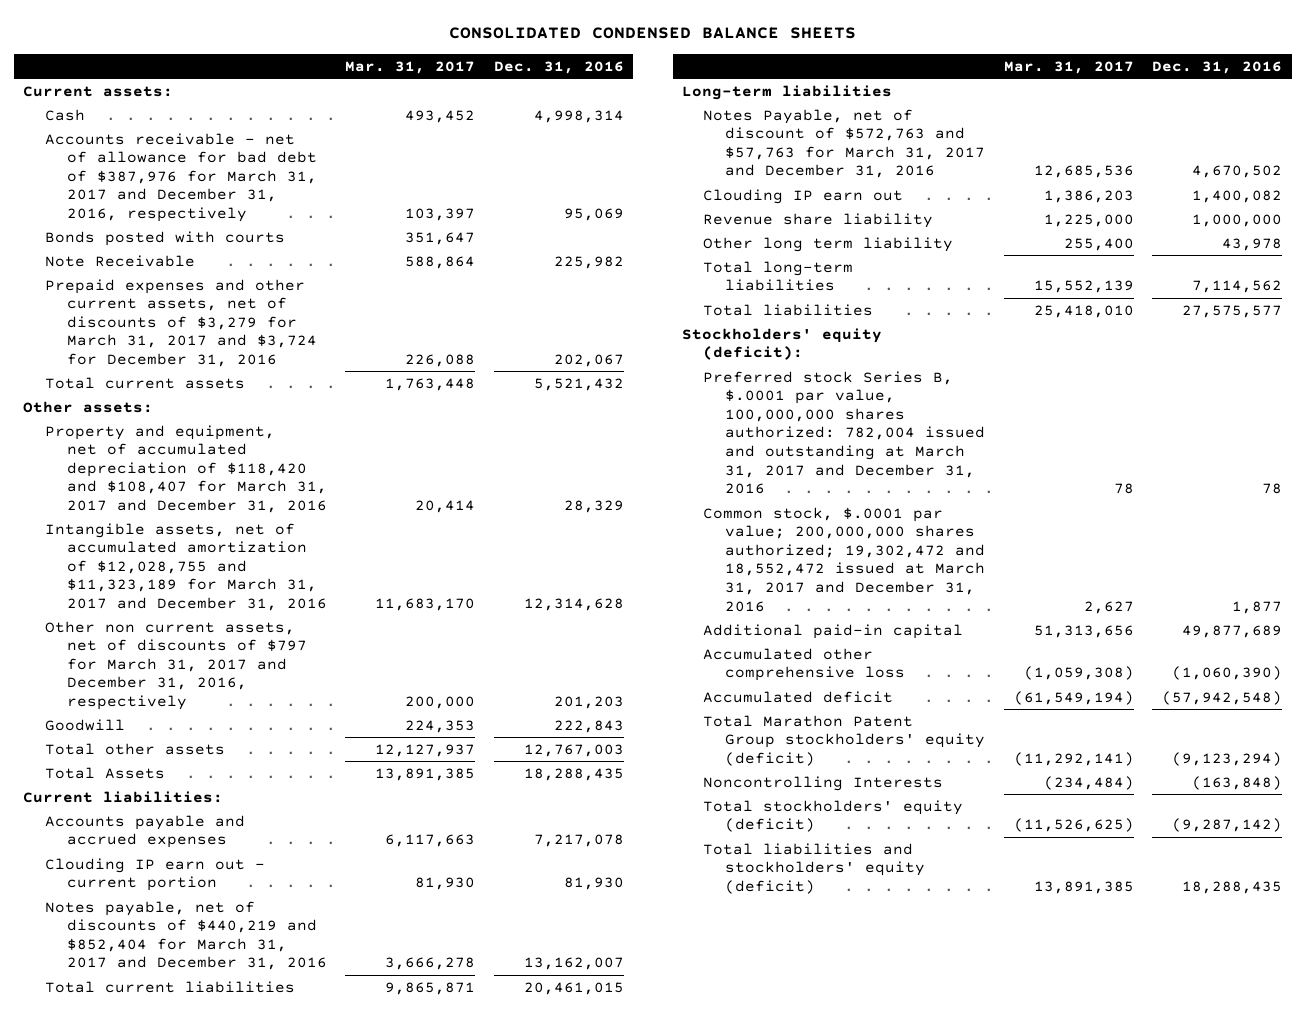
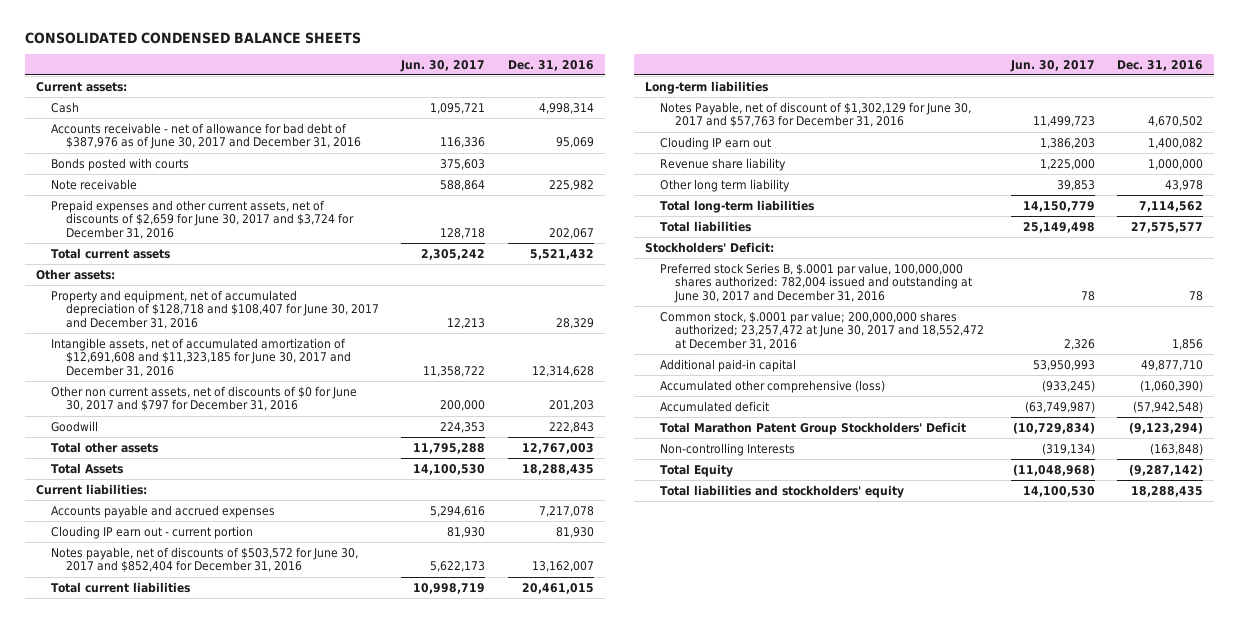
- | Mar. 31, 2017 | Dec. 31, 2016
+ | Jun. 30, 2017 | Dec. 31, 2016
- Accounts receivable - net of allowance for bad debt of $387,976 for March 31, 2017 and December 31, 2016, respectively | 103,397 | 95,069
+ Accounts receivable - net of allowance for bad debt of $387,976 as of June 30, 2017 and December 31, 2016 | 116,336 | 95,069
- Note Receivable | 588,864 | 225,982
- Prepaid expenses and other current assets, net of discounts of $3,279 for March 31, 2017 and $3,724 for December 31, 2016 | 226,088 | 202,067
+ Note receivable | 588,864 | 225,982
+ Prepaid expenses and other current assets, net of discounts of $2,659 for June 30, 2017 and $3,724 for December 31, 2016 | 128,718 | 202,067
- Property and equipment, net of accumulated depreciation of $118,420 and $108,407 for March 31, 2017 and December 31, 2016 | 20,414 | 28,329
- Intangible assets, net of accumulated amortization of $12,028,755 and $11,323,189 for March 31, 2017 and December 31, 2016 | 11,683,170 | 12,314,628
- Other non current assets, net of discounts of $797 for March 31, 2017 and December 31, 2016, respectively | 200,000 | 201,203
+ Property and equipment, net of accumulated depreciation of $128,718 and $108,407 for June 30, 2017 and December 31, 2016 | 12,213 | 28,329
+ Intangible assets, net of accumulated amortization of $12,691,608 and $11,323,185 for June 30, 2017 and December 31, 2016 | 11,358,722 | 12,314,628
+ Other non current assets, net of discounts of $0 for June 30, 2017 and $797 for December 31, 2016 | 200,000 | 201,203
- Notes payable, net of discounts of $440,219 and $852,404 for March 31, 2017 and December 31, 2016 | 3,666,278 | 13,162,007
+ Notes payable, net of discounts of $503,572 for June 30, 2017 and $852,404 for December 31, 2016 | 5,622,173 | 13,162,007
- Notes Payable, net of discount of $572,763 and $57,763 for March 31, 2017 and December 31, 2016 | 12,685,536 | 4,670,502
+ Notes Payable, net of discount of $1,302,129 for June 30, 2017 and $57,763 for December 31, 2016 | 11,499,723 | 4,670,502
- Stockholders' equity (deficit):
- Preferred stock Series B, $.0001 par value, 100,000,000 shares authorized: 782,004 issued and outstanding at March 31, 2017 and December 31, 2016 | 78 | 78
- Common stock, $.0001 par value; 200,000,000 shares authorized; 19,302,472 and 18,552,472 issued at March 31, 2017 and December 31, 2016 | 2,627 | 1,877
- Additional paid-in capital | 51,313,656 | 49,877,689
- Accumulated other comprehensive loss | (1,059,308) | (1,060,390)
+ Stockholders' Deficit:
+ Preferred stock Series B, $.0001 par value, 100,000,000 shares authorized: 782,004 issued and outstanding at June 30, 2017 and December 31, 2016 | 78 | 78
+ Common stock, $.0001 par value; 200,000,000 shares authorized; 23,257,472 at June 30, 2017 and 18,552,472 at December 31, 2016 | 2,326 | 1,856
+ Additional paid-in capital | 53,950,993 | 49,877,710
+ Accumulated other comprehensive (loss) | (933,245) | (1,060,390)
- Total Marathon Patent Group stockholders' equity (deficit) | (11,292,141) | (9,123,294)
- Noncontrolling Interests | (234,484) | (163,848)
- Total stockholders' equity (deficit) | (11,526,625) | (9,287,142)
- Total liabilities and stockholders' equity (deficit) | 13,891,385 | 18,288,435
+ Total Marathon Patent Group Stockholders' Deficit | (10,729,834) | (9,123,294)
+ Non-controlling Interests | (319,134) | (163,848)
+ Total Equity | (11,048,968) | (9,287,142)
+ Total liabilities and stockholders' equity | 14,100,530 | 18,288,435

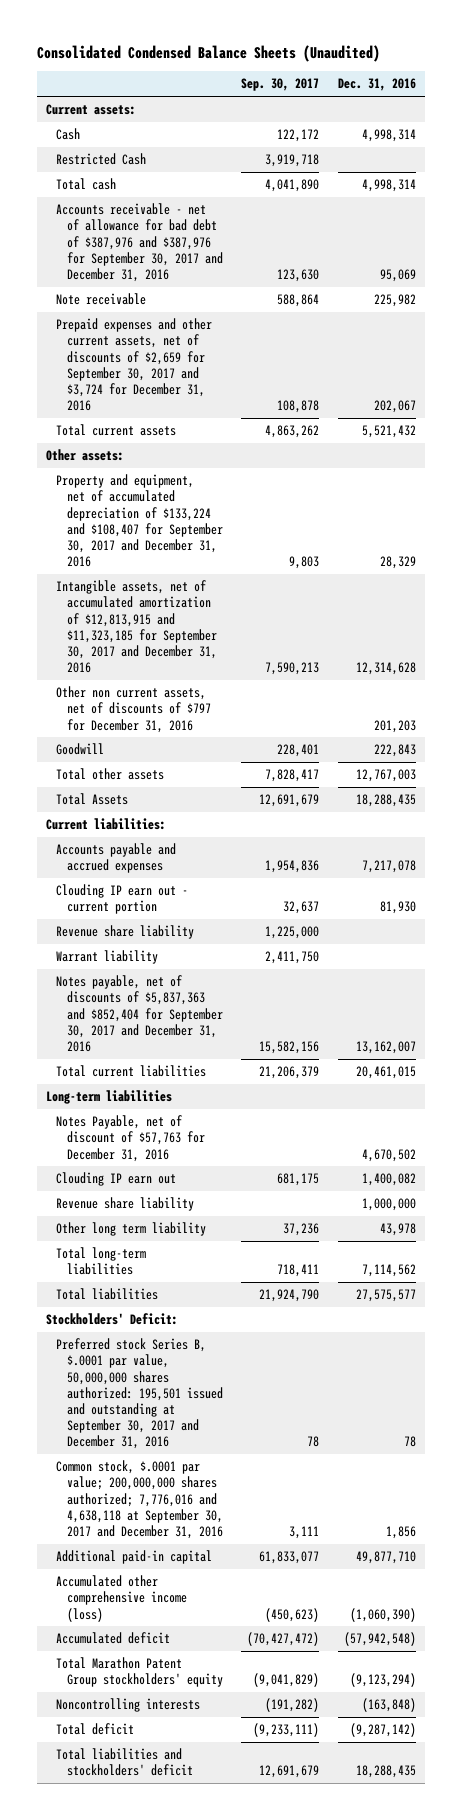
- CONSOLIDATED CONDENSED BALANCE SHEETS
+ Consolidated Condensed Balance Sheets (Unaudited)
- | Jun. 30, 2017 | Dec. 31, 2016
+ | Sep. 30, 2017 | Dec. 31, 2016
- Accounts receivable - net of allowance for bad debt of $387,976 as of June 30, 2017 and December 31, 2016 | 116,336 | 95,069
- Bonds posted with courts | 375,603 |
+ Restricted Cash | 3,919,718 |
+ Total cash | 4,041,890 | 4,998,314
+ Accounts receivable - net of allowance for bad debt of $387,976 and $387,976 for September 30, 2017 and December 31, 2016 | 123,630 | 95,069
- Prepaid expenses and other current assets, net of discounts of $2,659 for June 30, 2017 and $3,724 for December 31, 2016 | 128,718 | 202,067
+ Prepaid expenses and other current assets, net of discounts of $2,659 for September 30, 2017 and $3,724 for December 31, 2016 | 108,878 | 202,067
- Property and equipment, net of accumulated depreciation of $128,718 and $108,407 for June 30, 2017 and December 31, 2016 | 12,213 | 28,329
- Intangible assets, net of accumulated amortization of $12,691,608 and $11,323,185 for June 30, 2017 and December 31, 2016 | 11,358,722 | 12,314,628
- Other non current assets, net of discounts of $0 for June 30, 2017 and $797 for December 31, 2016 | 200,000 | 201,203
+ Property and equipment, net of accumulated depreciation of $133,224 and $108,407 for September 30, 2017 and December 31, 2016 | 9,803 | 28,329
+ Intangible assets, net of accumulated amortization of $12,813,915 and $11,323,185 for September 30, 2017 and December 31, 2016 | 7,590,213 | 12,314,628
+ Other non current assets, net of discounts of $797 for December 31, 2016 | | 201,203
- Notes payable, net of discounts of $503,572 for June 30, 2017 and $852,404 for December 31, 2016 | 5,622,173 | 13,162,007
+ Revenue share liability | 1,225,000 |
+ Warrant liability | 2,411,750 |
+ Notes payable, net of discounts of $5,837,363 and $852,404 for September 30, 2017 and December 31, 2016 | 15,582,156 | 13,162,007
- Notes Payable, net of discount of $1,302,129 for June 30, 2017 and $57,763 for December 31, 2016 | 11,499,723 | 4,670,502
+ Notes Payable, net of discount of $57,763 for December 31, 2016 | | 4,670,502
- Preferred stock Series B, $.0001 par value, 100,000,000 shares authorized: 782,004 issued and outstanding at June 30, 2017 and December 31, 2016 | 78 | 78
- Common stock, $.0001 par value; 200,000,000 shares authorized; 23,257,472 at June 30, 2017 and 18,552,472 at December 31, 2016 | 2,326 | 1,856
+ Preferred stock Series B, $.0001 par value, 50,000,000 shares authorized: 195,501 issued and outstanding at September 30, 2017 and December 31, 2016 | 78 | 78
+ Common stock, $.0001 par value; 200,000,000 shares authorized; 7,776,016 and 4,638,118 at September 30, 2017 and December 31, 2016 | 3,111 | 1,856
- Accumulated other comprehensive (loss) | (933,245) | (1,060,390)
+ Accumulated other comprehensive income (loss) | (450,623) | (1,060,390)
- Total Marathon Patent Group Stockholders' Deficit | (10,729,834) | (9,123,294)
- Non-controlling Interests | (319,134) | (163,848)
- Total Equity | (11,048,968) | (9,287,142)
- Total liabilities and stockholders' equity | 14,100,530 | 18,288,435
+ Total Marathon Patent Group stockholders' equity | (9,041,829) | (9,123,294)
+ Noncontrolling interests | (191,282) | (163,848)
+ Total deficit | (9,233,111) | (9,287,142)
+ Total liabilities and stockholders' deficit | 12,691,679 | 18,288,435

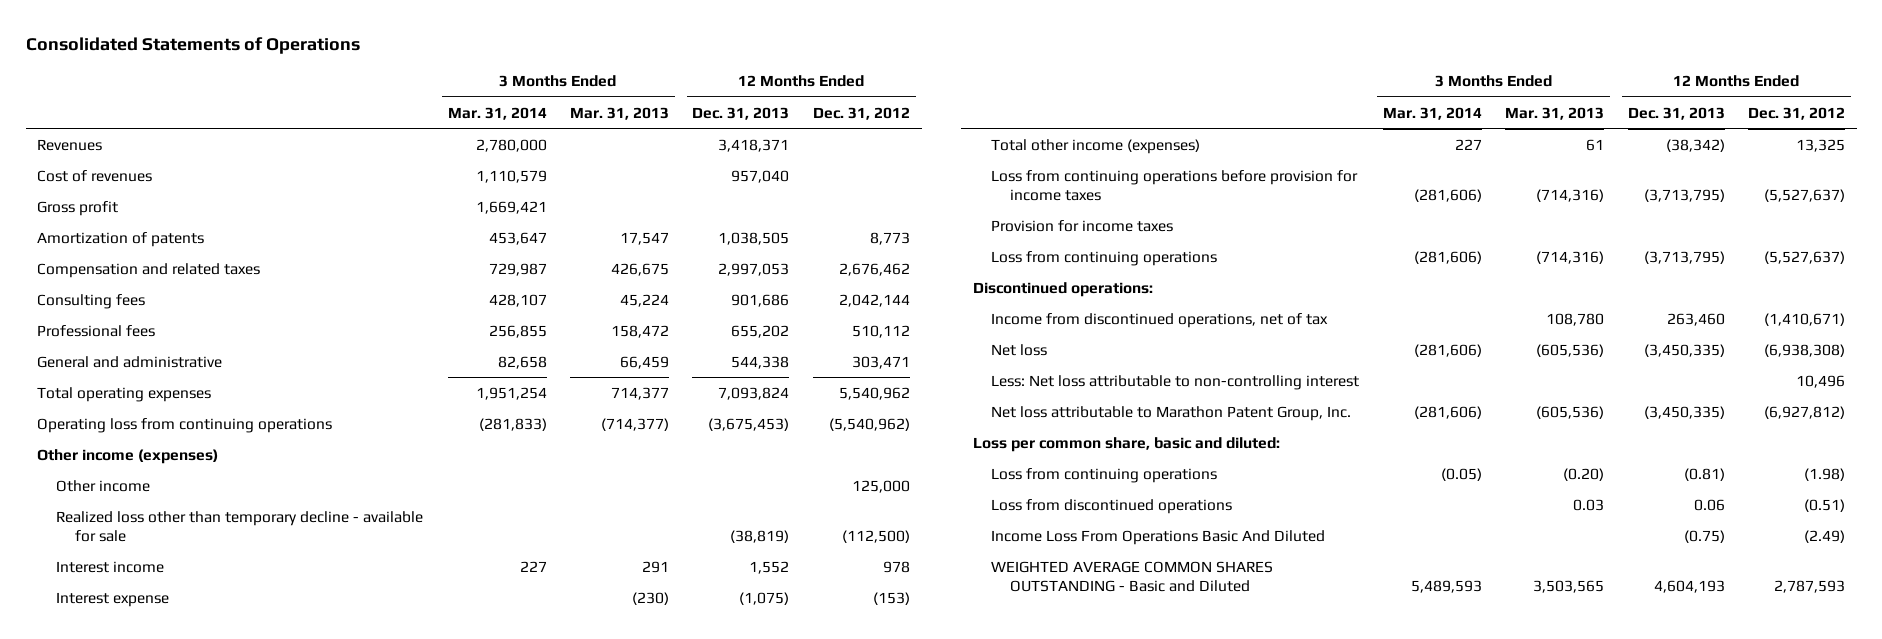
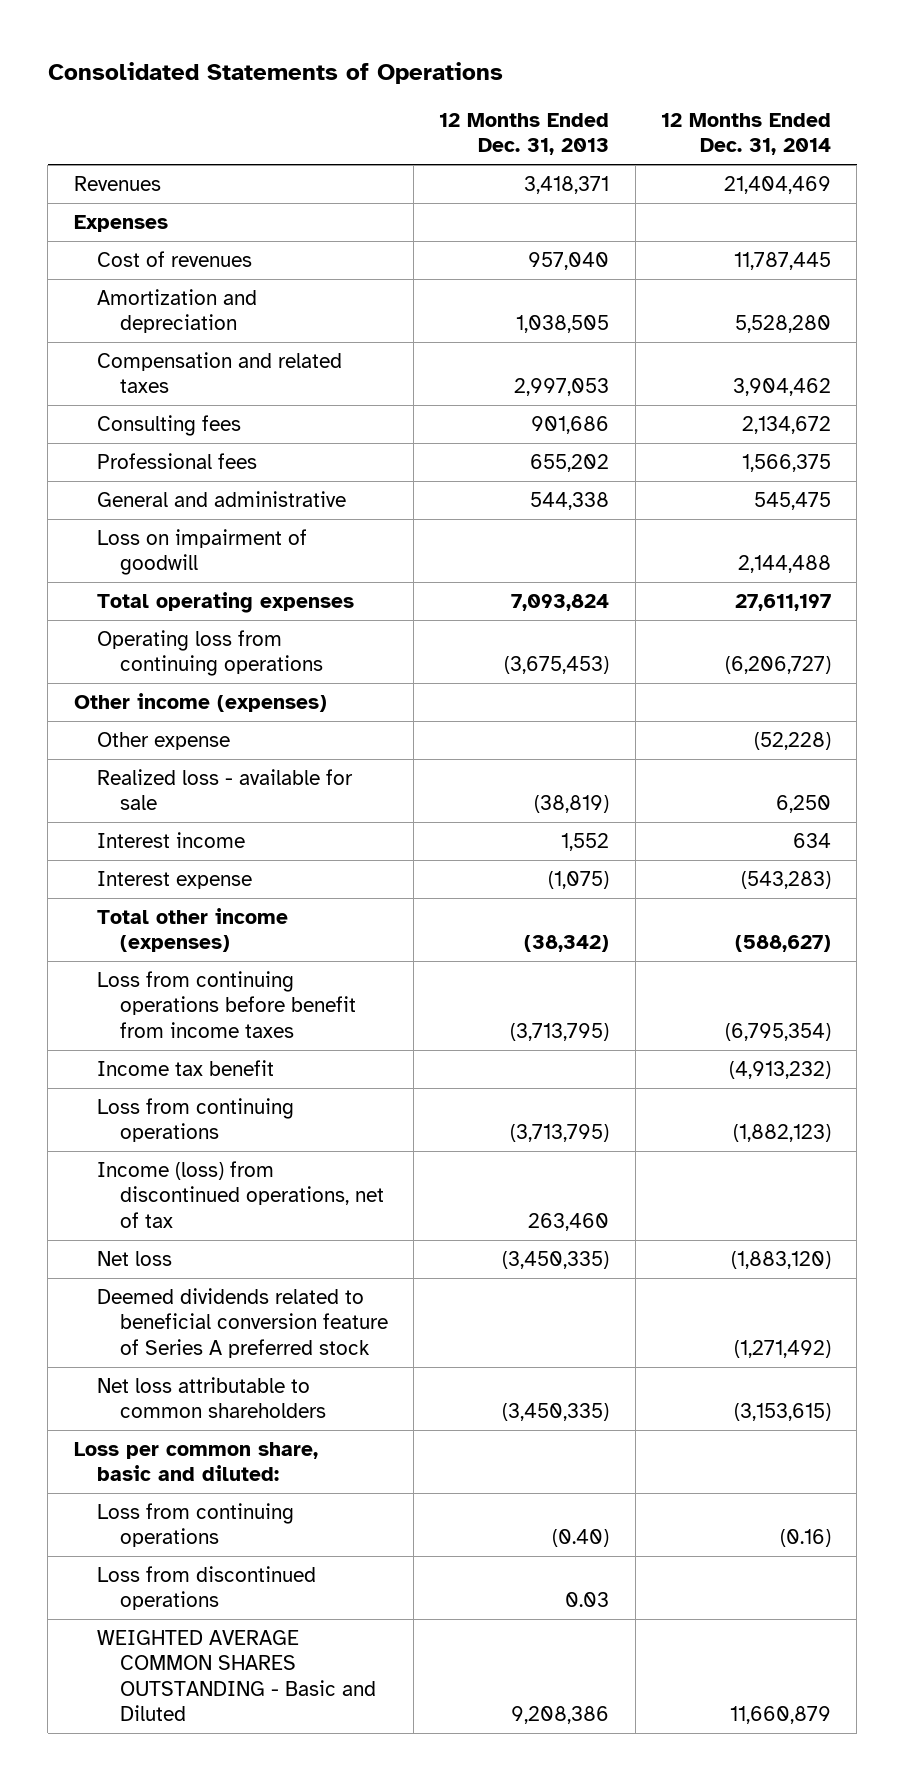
- | 3 Months Ended Mar. 31, 2014 | 3 Months Ended Mar. 31, 2013 | 12 Months Ended Dec. 31, 2013 | 12 Months Ended Dec. 31, 2012
+ | 12 Months Ended Dec. 31, 2013 | 12 Months Ended Dec. 31, 2014
+ Expenses
- Gross profit | 1,669,421 | | |
- Amortization of patents | 453,647 | 17,547 | 1,038,505 | 8,773
+ Amortization and depreciation | 1,038,505 | 5,528,280
+ Loss on impairment of goodwill | | 2,144,488
- Other income | | | | 125,000
- Realized loss other than temporary decline - available for sale | | | (38,819) | (112,500)
+ Other expense | | (52,228)
+ Realized loss - available for sale | (38,819) | 6,250
- Loss from continuing operations before provision for income taxes | (281,606) | (714,316) | (3,713,795) | (5,527,637)
- Provision for income taxes
+ Loss from continuing operations before benefit from income taxes | (3,713,795) | (6,795,354)
+ Income tax benefit | | (4,913,232)
- Discontinued operations:
- Income from discontinued operations, net of tax | | 108,780 | 263,460 | (1,410,671)
+ Income (loss) from discontinued operations, net of tax | 263,460 |
- Less: Net loss attributable to non-controlling interest | | | | 10,496
- Net loss attributable to Marathon Patent Group, Inc. | (281,606) | (605,536) | (3,450,335) | (6,927,812)
+ Deemed dividends related to beneficial conversion feature of Series A preferred stock | | (1,271,492)
+ Net loss attributable to common shareholders | (3,450,335) | (3,153,615)
- Loss from continuing operations | (0.05) | (0.20) | (0.81) | (1.98)
- Loss from discontinued operations | | 0.03 | 0.06 | (0.51)
- Income Loss From Operations Basic And Diluted | | | (0.75) | (2.49)
- WEIGHTED AVERAGE COMMON SHARES OUTSTANDING - Basic and Diluted | 5,489,593 | 3,503,565 | 4,604,193 | 2,787,593
+ Loss from continuing operations | (0.40) | (0.16)
+ Loss from discontinued operations | 0.03 |
+ WEIGHTED AVERAGE COMMON SHARES OUTSTANDING - Basic and Diluted | 9,208,386 | 11,660,879

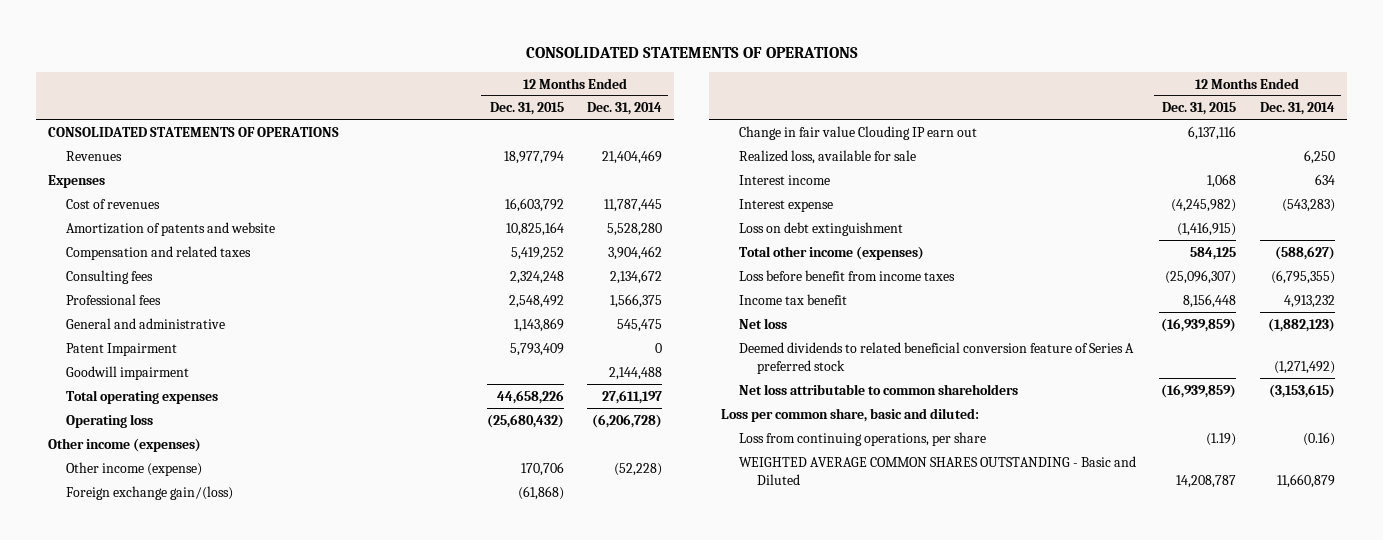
- Consolidated Statements of Operations
+ CONSOLIDATED STATEMENTS OF OPERATIONS
- | 12 Months Ended Dec. 31, 2013 | 12 Months Ended Dec. 31, 2014
+ | 12 Months Ended Dec. 31, 2015 | 12 Months Ended Dec. 31, 2014
+ CONSOLIDATED STATEMENTS OF OPERATIONS
- Amortization and depreciation | 1,038,505 | 5,528,280
+ Amortization of patents and website | 10,825,164 | 5,528,280
- Loss on impairment of goodwill | | 2,144,488
+ Patent Impairment | 5,793,409 | 0
+ Goodwill impairment | | 2,144,488
- Operating loss from continuing operations | (3,675,453) | (6,206,727)
+ Operating loss | (25,680,432) | (6,206,728)
- Other expense | | (52,228)
- Realized loss - available for sale | (38,819) | 6,250
+ Other income (expense) | 170,706 | (52,228)
+ Foreign exchange gain/(loss) | (61,868) |
+ Change in fair value Clouding IP earn out | 6,137,116 |
+ Realized loss, available for sale | | 6,250
+ Loss on debt extinguishment | (1,416,915) |
- Loss from continuing operations before benefit from income taxes | (3,713,795) | (6,795,354)
- Income tax benefit | | (4,913,232)
- Loss from continuing operations | (3,713,795) | (1,882,123)
- Income (loss) from discontinued operations, net of tax | 263,460 |
- Net loss | (3,450,335) | (1,883,120)
- Deemed dividends related to beneficial conversion feature of Series A preferred stock | | (1,271,492)
+ Loss before benefit from income taxes | (25,096,307) | (6,795,355)
+ Income tax benefit | 8,156,448 | 4,913,232
+ Net loss | (16,939,859) | (1,882,123)
+ Deemed dividends to related beneficial conversion feature of Series A preferred stock | | (1,271,492)
- Loss from continuing operations | (0.40) | (0.16)
- Loss from discontinued operations | 0.03 |
+ Loss from continuing operations, per share | (1.19) | (0.16)

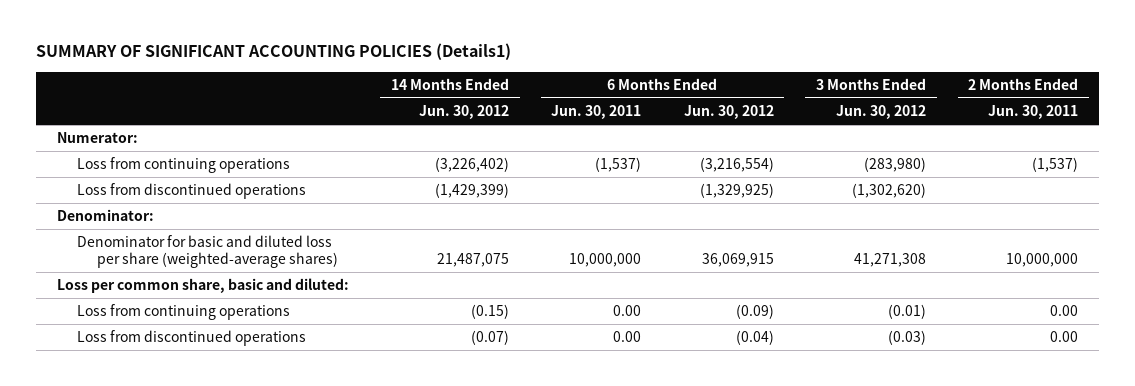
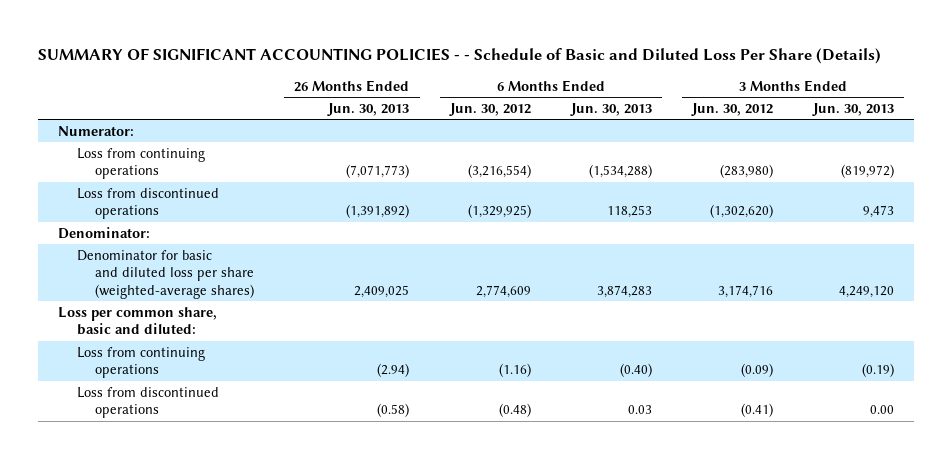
- SUMMARY OF SIGNIFICANT ACCOUNTING POLICIES (Details1)
+ SUMMARY OF SIGNIFICANT ACCOUNTING POLICIES - - Schedule of Basic and Diluted Loss Per Share (Details)
- | 14 Months Ended Jun. 30, 2012 | 6 Months Ended Jun. 30, 2011 | 6 Months Ended Jun. 30, 2012 | 3 Months Ended Jun. 30, 2012 | 2 Months Ended Jun. 30, 2011
+ | 26 Months Ended Jun. 30, 2013 | 6 Months Ended Jun. 30, 2012 | 6 Months Ended Jun. 30, 2013 | 3 Months Ended Jun. 30, 2012 | 3 Months Ended Jun. 30, 2013
- Denominator for basic and diluted loss per share (weighted-average shares) | 21,487,075 | 10,000,000 | 36,069,915 | 41,271,308 | 10,000,000
+ Denominator for basic and diluted loss per share (weighted-average shares) | 2,409,025 | 2,774,609 | 3,874,283 | 3,174,716 | 4,249,120
- Loss from continuing operations | (0.15) | 0.00 | (0.09) | (0.01) | 0.00
- Loss from discontinued operations | (0.07) | 0.00 | (0.04) | (0.03) | 0.00
+ Loss from continuing operations | (2.94) | (1.16) | (0.40) | (0.09) | (0.19)
+ Loss from discontinued operations | (0.58) | (0.48) | 0.03 | (0.41) | 0.00

